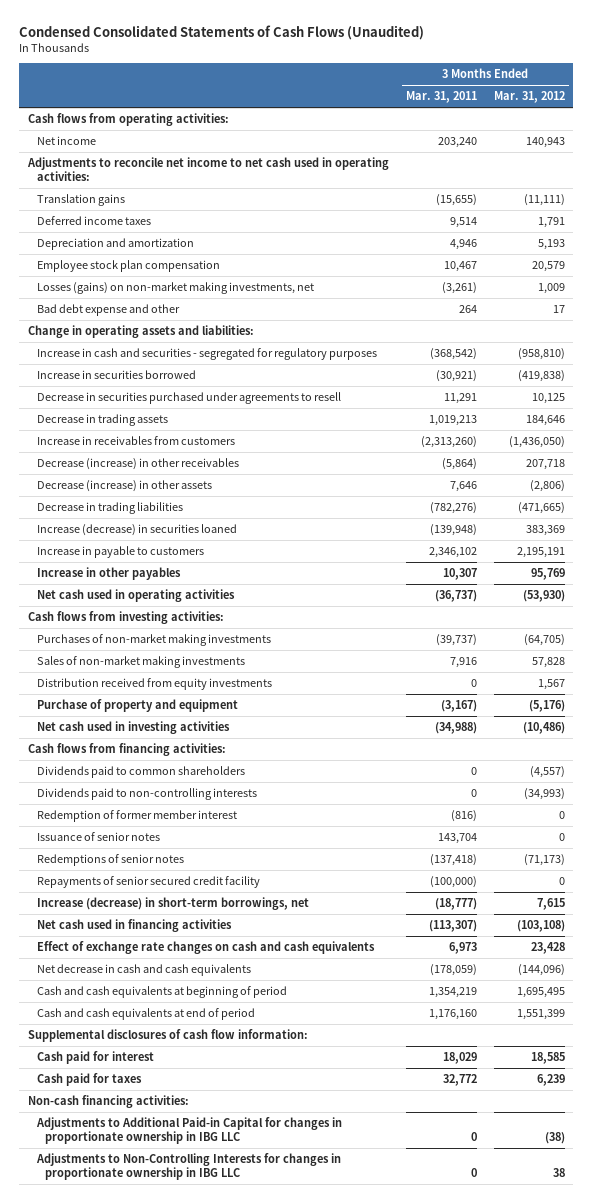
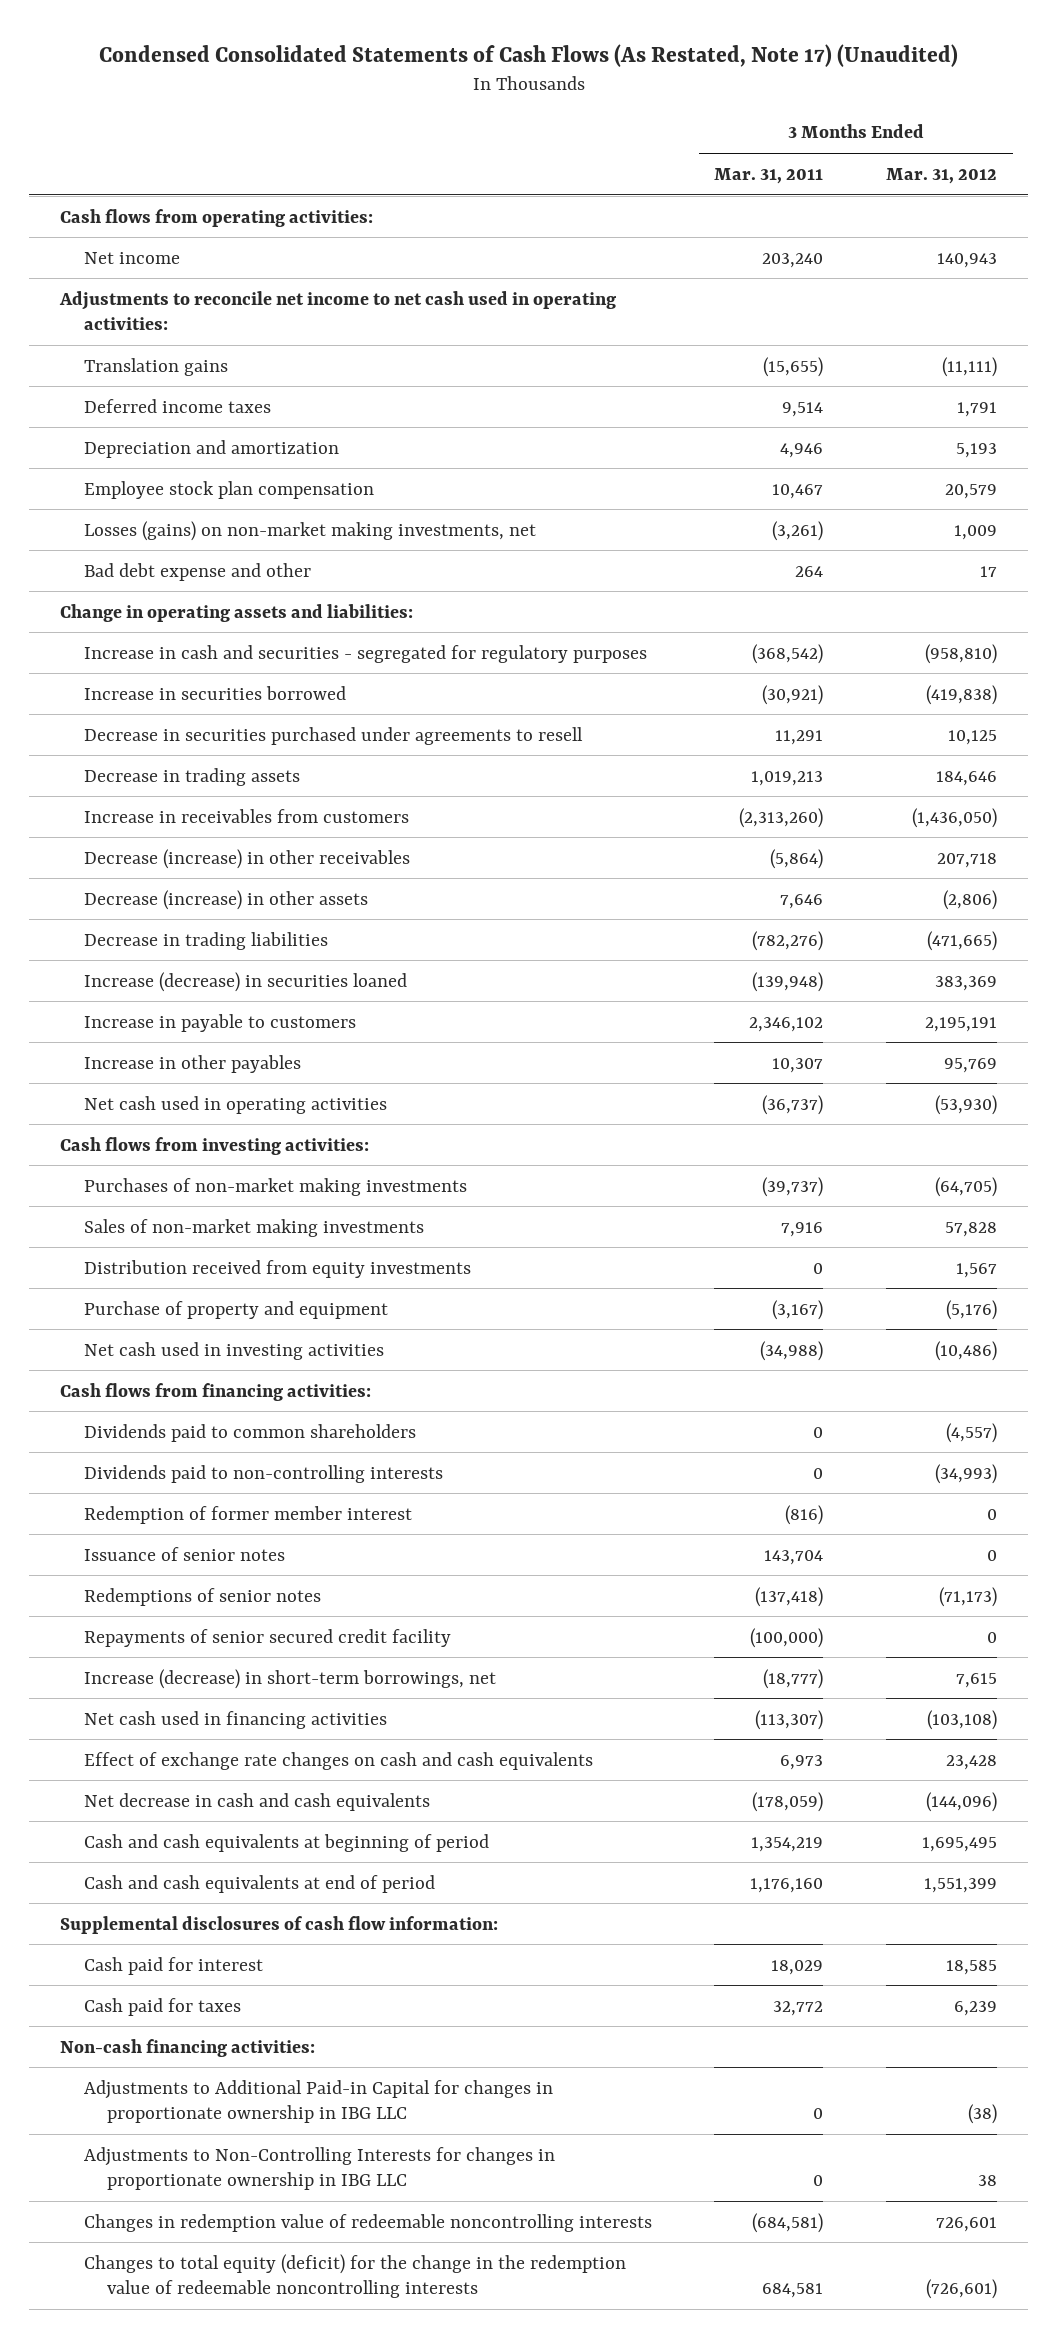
- Condensed Consolidated Statements of Cash Flows (Unaudited)
+ Condensed Consolidated Statements of Cash Flows (As Restated, Note 17) (Unaudited)
+ Changes in redemption value of redeemable noncontrolling interests | (684,581) | 726,601
+ Changes to total equity (deficit) for the change in the redemption value of redeemable noncontrolling interests | 684,581 | (726,601)

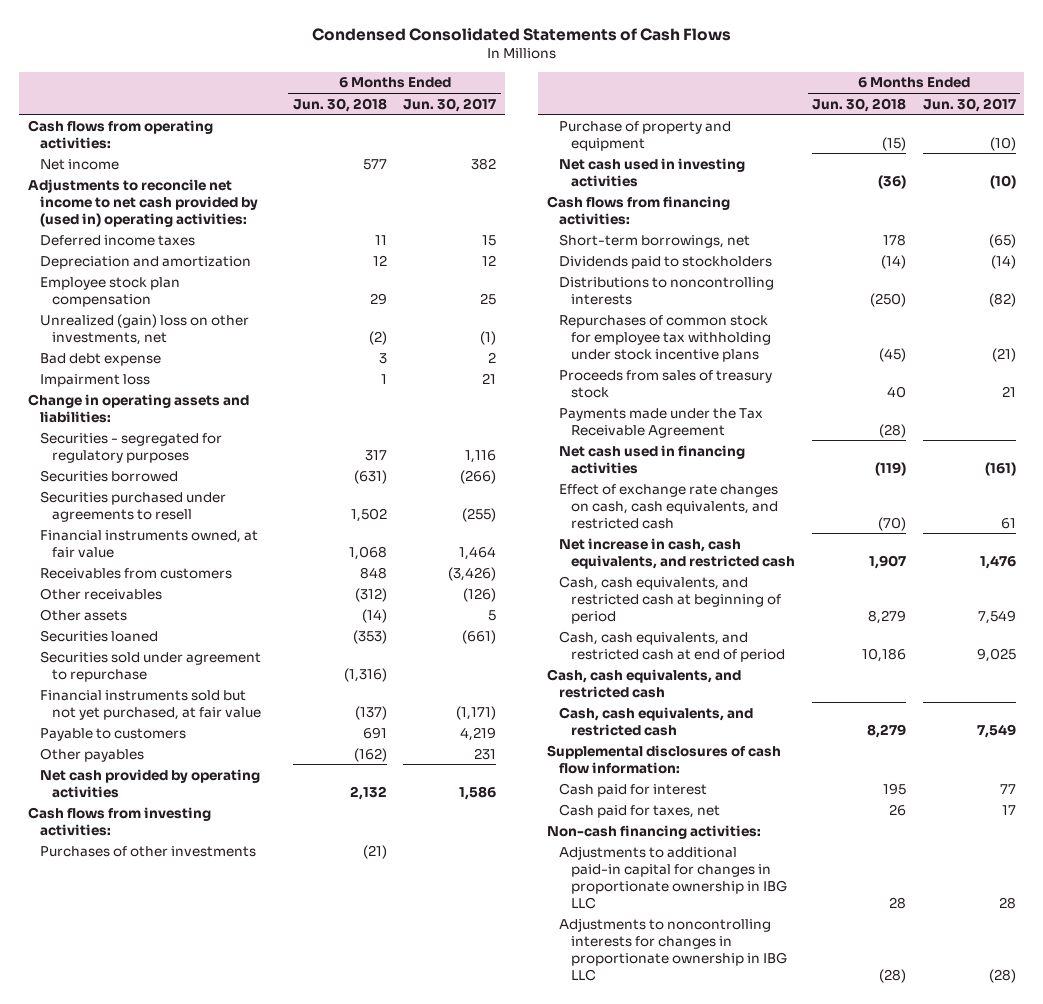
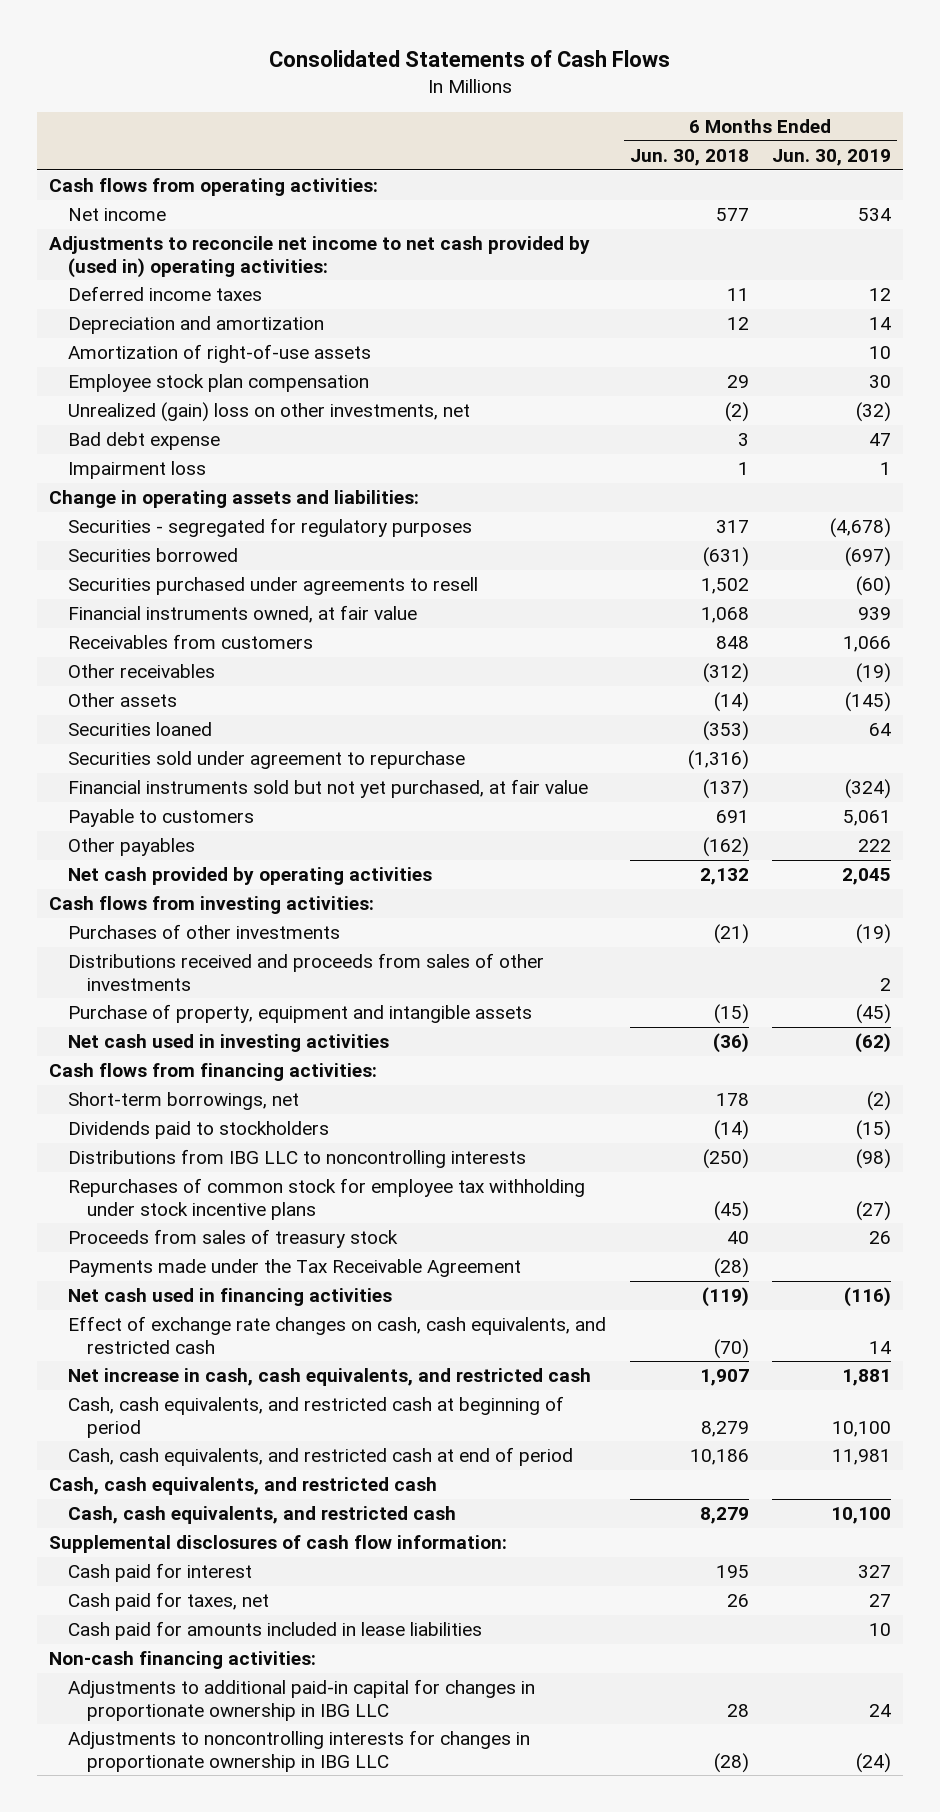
- Condensed Consolidated Statements of Cash Flows
+ Consolidated Statements of Cash Flows
- | 6 Months Ended Jun. 30, 2018 | 6 Months Ended Jun. 30, 2017
+ | 6 Months Ended Jun. 30, 2018 | 6 Months Ended Jun. 30, 2019
+ Amortization of right-of-use assets | | 10
- Purchase of property and equipment | (15) | (10)
+ Distributions received and proceeds from sales of other investments | | 2
+ Purchase of property, equipment and intangible assets | (15) | (45)
- Distributions to noncontrolling interests | (250) | (82)
+ Distributions from IBG LLC to noncontrolling interests | (250) | (98)
+ Cash paid for amounts included in lease liabilities | | 10

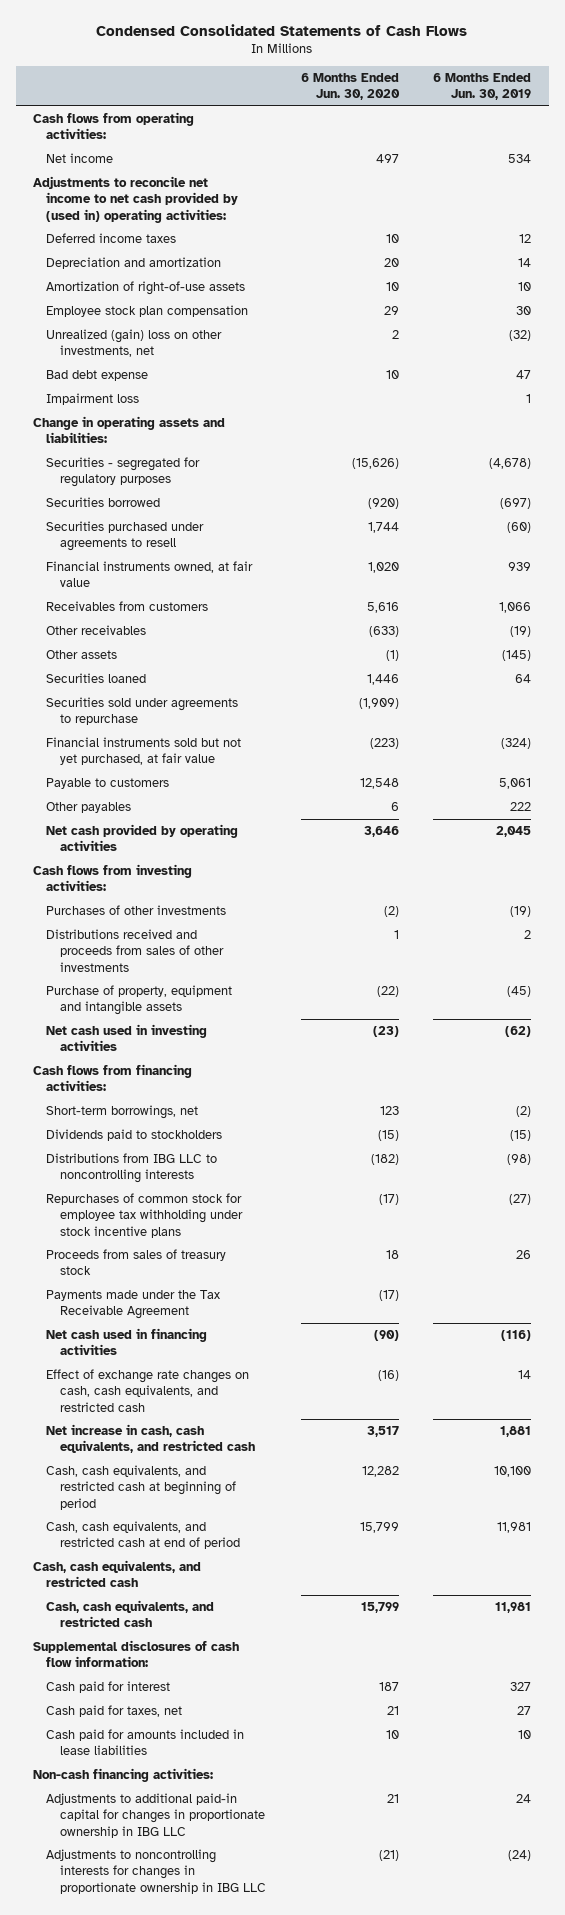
- Consolidated Statements of Cash Flows
+ Condensed Consolidated Statements of Cash Flows
- | 6 Months Ended Jun. 30, 2018 | 6 Months Ended Jun. 30, 2019
+ | 6 Months Ended Jun. 30, 2020 | 6 Months Ended Jun. 30, 2019
- Securities sold under agreement to repurchase | (1,316) |
+ Securities sold under agreements to repurchase | (1,909) |
- Cash, cash equivalents, and restricted cash | 8,279 | 10,100
+ Cash, cash equivalents, and restricted cash | 15,799 | 11,981

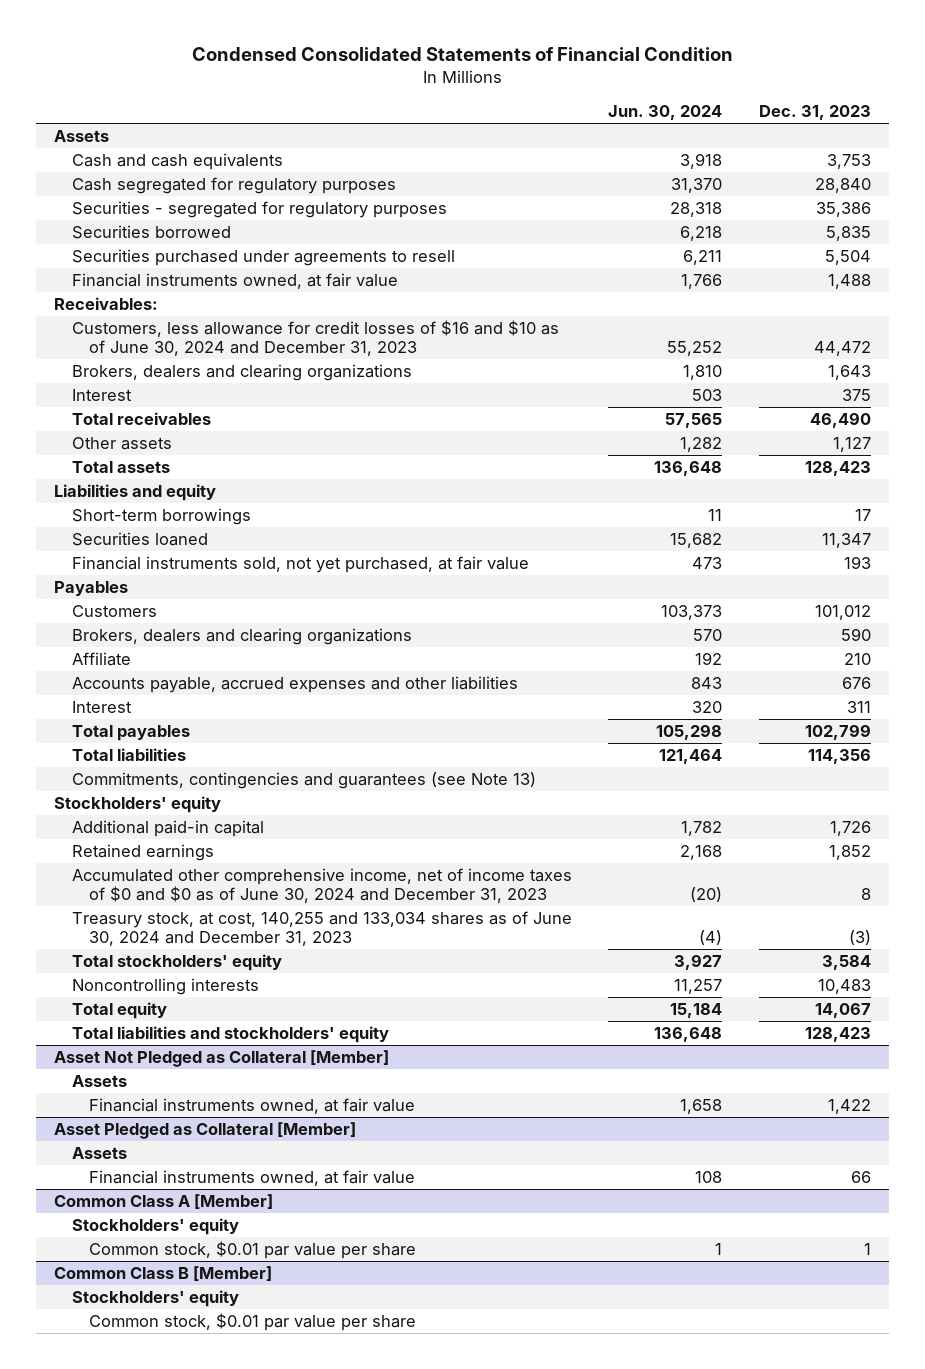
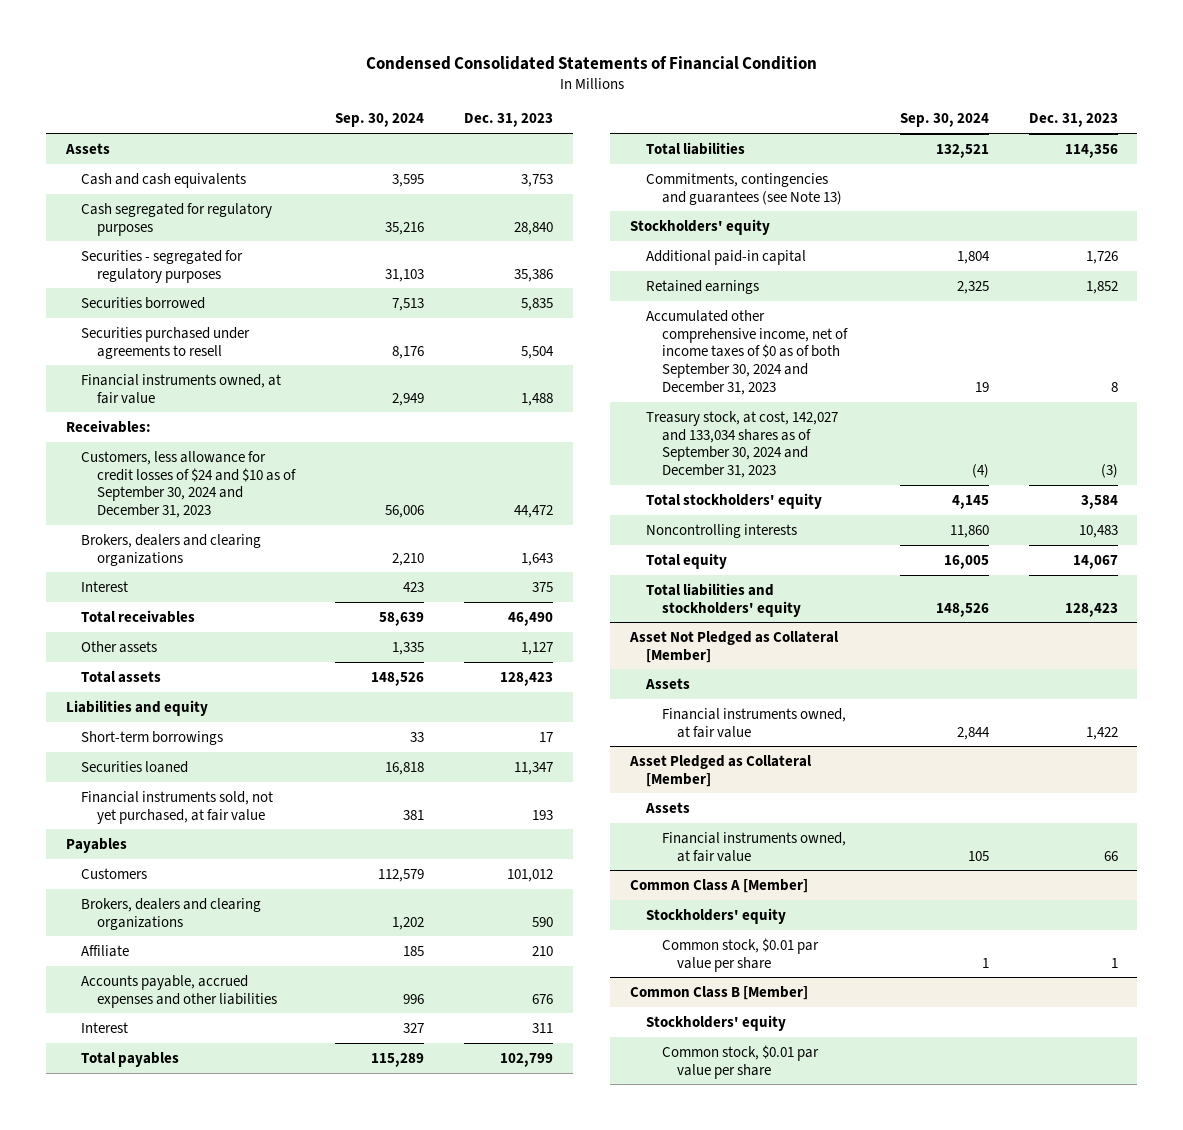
- | Jun. 30, 2024 | Dec. 31, 2023
+ | Sep. 30, 2024 | Dec. 31, 2023
- Customers, less allowance for credit losses of $16 and $10 as of June 30, 2024 and December 31, 2023 | 55,252 | 44,472
+ Customers, less allowance for credit losses of $24 and $10 as of September 30, 2024 and December 31, 2023 | 56,006 | 44,472
- Accumulated other comprehensive income, net of income taxes of $0 and $0 as of June 30, 2024 and December 31, 2023 | (20) | 8
- Treasury stock, at cost, 140,255 and 133,034 shares as of June 30, 2024 and December 31, 2023 | (4) | (3)
+ Accumulated other comprehensive income, net of income taxes of $0 as of both September 30, 2024 and December 31, 2023 | 19 | 8
+ Treasury stock, at cost, 142,027 and 133,034 shares as of September 30, 2024 and December 31, 2023 | (4) | (3)

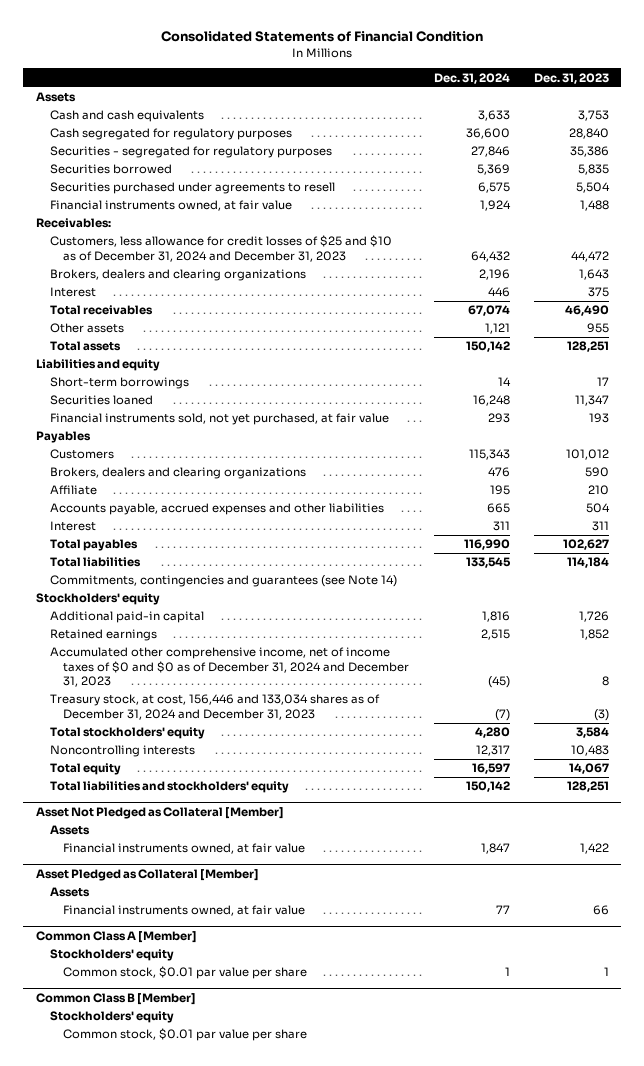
- Condensed Consolidated Statements of Financial Condition
+ Consolidated Statements of Financial Condition
- | Sep. 30, 2024 | Dec. 31, 2023
+ | Dec. 31, 2024 | Dec. 31, 2023
- Customers, less allowance for credit losses of $24 and $10 as of September 30, 2024 and December 31, 2023 | 56,006 | 44,472
+ Customers, less allowance for credit losses of $25 and $10 as of December 31, 2024 and December 31, 2023 | 64,432 | 44,472
- Other assets | 1,335 | 1,127
- Total assets | 148,526 | 128,423
+ Other assets | 1,121 | 955
+ Total assets | 150,142 | 128,251
- Accounts payable, accrued expenses and other liabilities | 996 | 676
+ Accounts payable, accrued expenses and other liabilities | 665 | 504
- Total payables | 115,289 | 102,799
- Total liabilities | 132,521 | 114,356
- Commitments, contingencies and guarantees (see Note 13)
+ Total payables | 116,990 | 102,627
+ Total liabilities | 133,545 | 114,184
+ Commitments, contingencies and guarantees (see Note 14)
- Accumulated other comprehensive income, net of income taxes of $0 as of both September 30, 2024 and December 31, 2023 | 19 | 8
- Treasury stock, at cost, 142,027 and 133,034 shares as of September 30, 2024 and December 31, 2023 | (4) | (3)
+ Accumulated other comprehensive income, net of income taxes of $0 and $0 as of December 31, 2024 and December 31, 2023 | (45) | 8
+ Treasury stock, at cost, 156,446 and 133,034 shares as of December 31, 2024 and December 31, 2023 | (7) | (3)
- Total liabilities and stockholders' equity | 148,526 | 128,423
+ Total liabilities and stockholders' equity | 150,142 | 128,251

